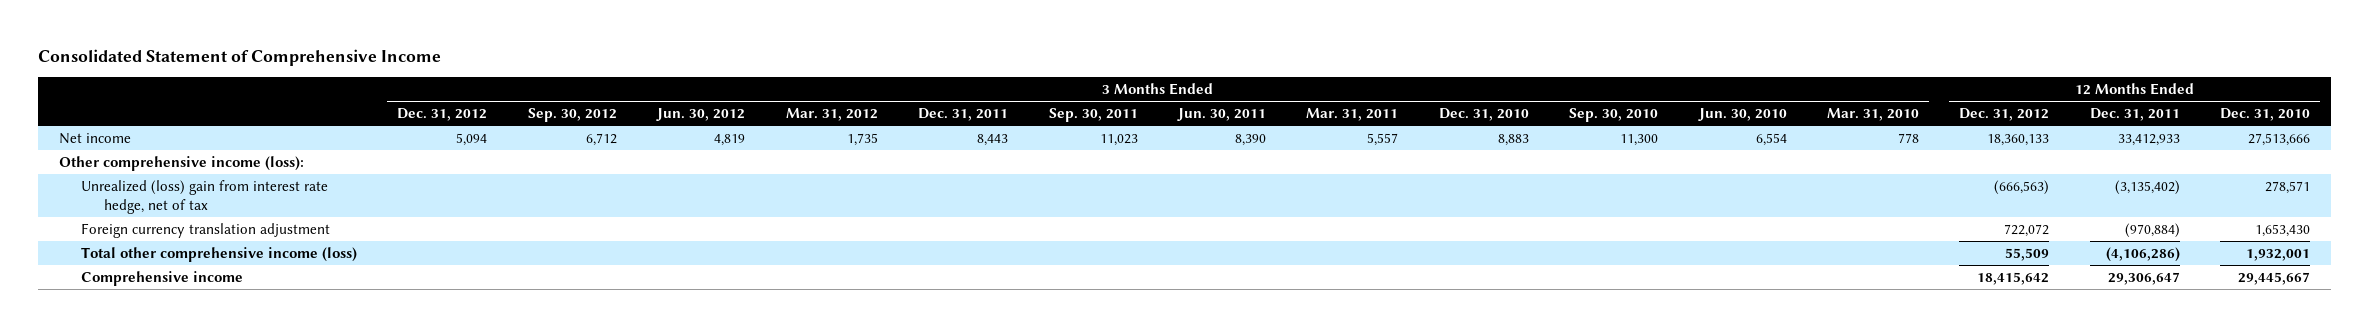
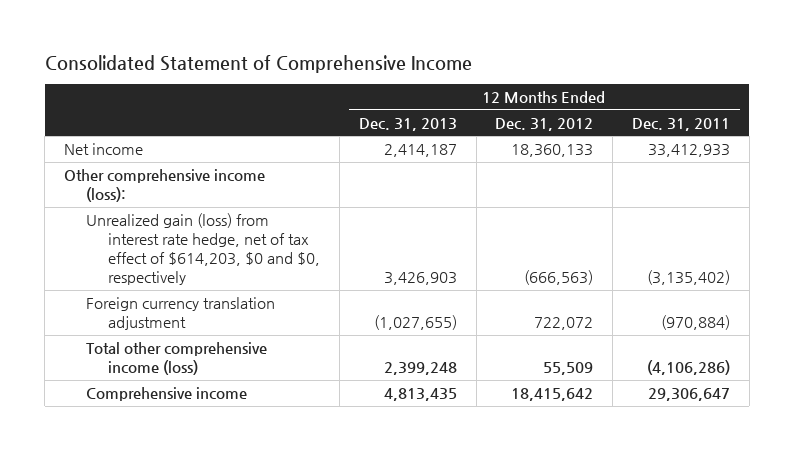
- | 3 Months Ended Dec. 31, 2012 | 3 Months Ended Sep. 30, 2012 | 3 Months Ended Jun. 30, 2012 | 3 Months Ended Mar. 31, 2012 | 3 Months Ended Dec. 31, 2011 | 3 Months Ended Sep. 30, 2011 | 3 Months Ended Jun. 30, 2011 | 3 Months Ended Mar. 31, 2011 | 3 Months Ended Dec. 31, 2010 | 3 Months Ended Sep. 30, 2010 | 3 Months Ended Jun. 30, 2010 | 3 Months Ended Mar. 31, 2010 | 12 Months Ended Dec. 31, 2012 | 12 Months Ended Dec. 31, 2011 | 12 Months Ended Dec. 31, 2010
+ | 12 Months Ended Dec. 31, 2013 | 12 Months Ended Dec. 31, 2012 | 12 Months Ended Dec. 31, 2011
- Unrealized (loss) gain from interest rate hedge, net of tax | | | | | | | | | | | | | (666,563) | (3,135,402) | 278,571
+ Unrealized gain (loss) from interest rate hedge, net of tax effect of $614,203, $0 and $0, respectively | 3,426,903 | (666,563) | (3,135,402)

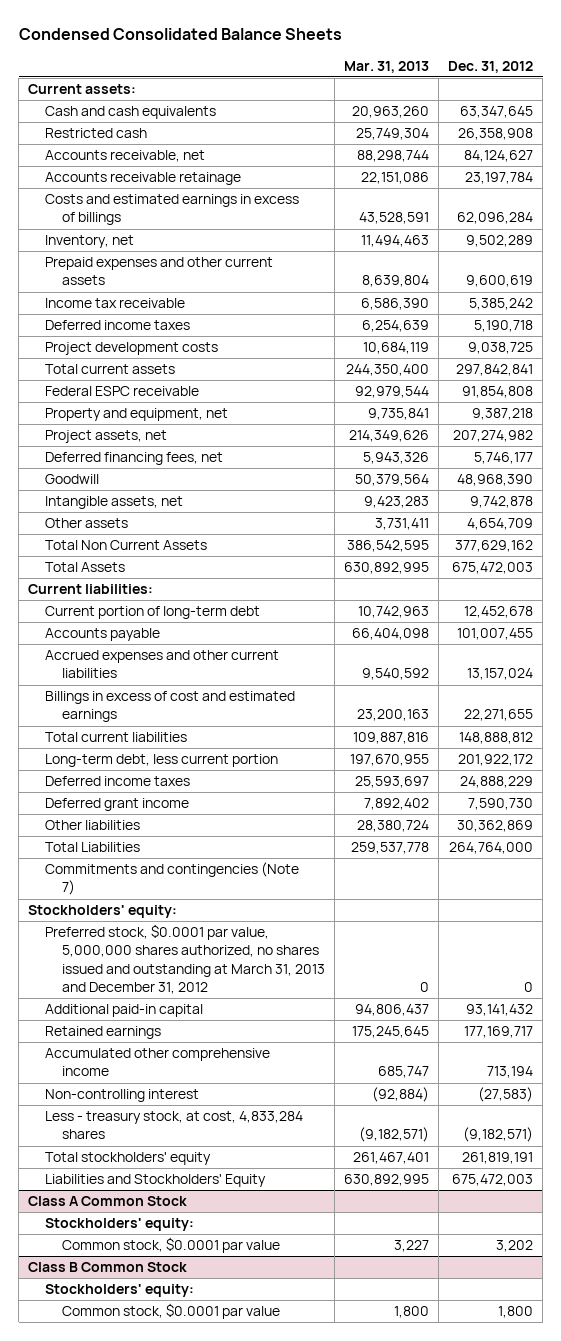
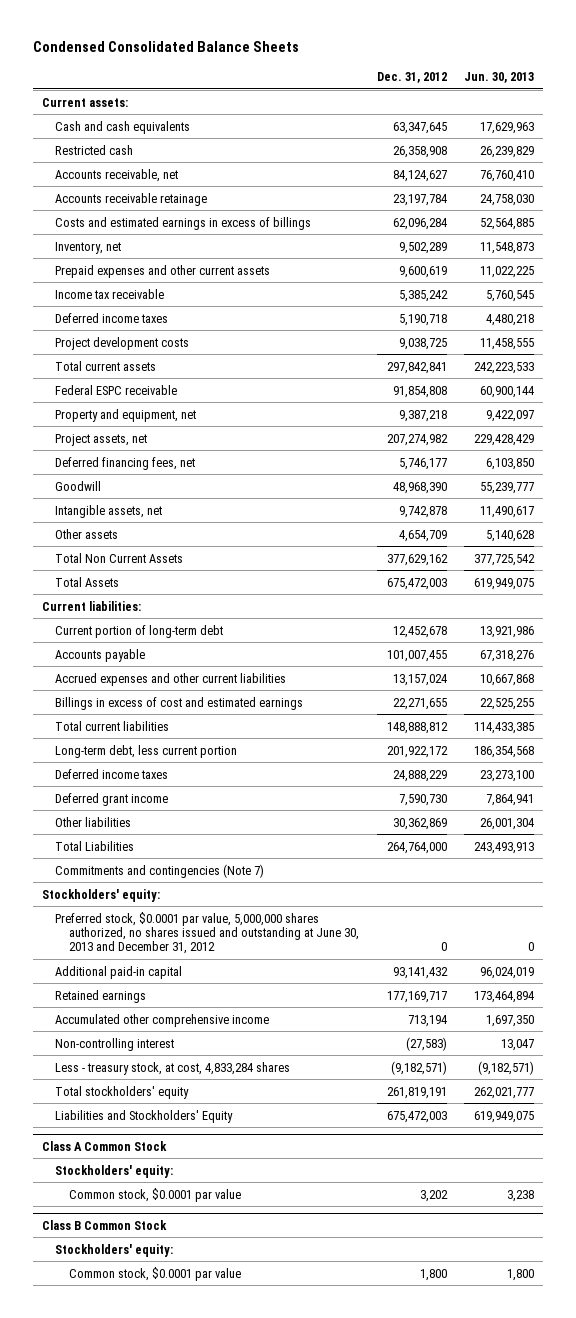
- | Mar. 31, 2013 | Dec. 31, 2012
+ | Dec. 31, 2012 | Jun. 30, 2013
- Preferred stock, $0.0001 par value, 5,000,000 shares authorized, no shares issued and outstanding at March 31, 2013 and December 31, 2012 | 0 | 0
+ Preferred stock, $0.0001 par value, 5,000,000 shares authorized, no shares issued and outstanding at June 30, 2013 and December 31, 2012 | 0 | 0

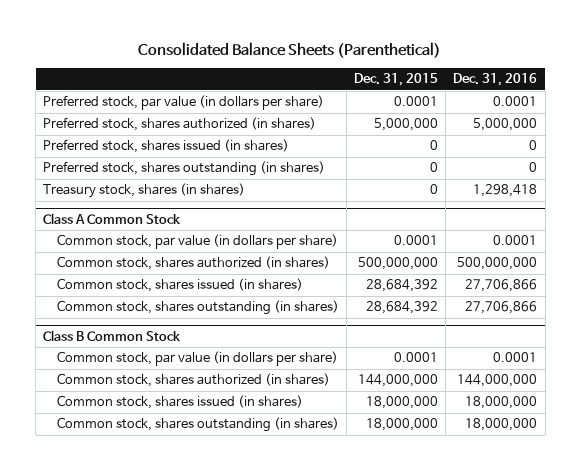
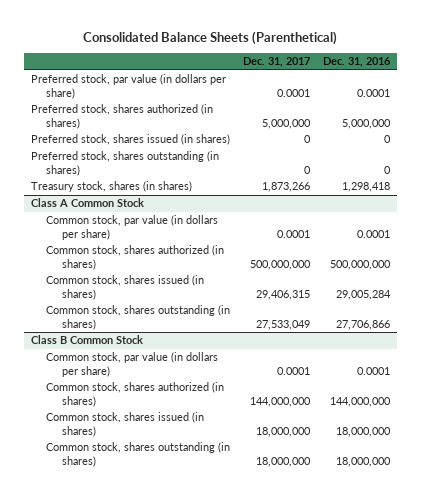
- | Dec. 31, 2015 | Dec. 31, 2016
+ | Dec. 31, 2017 | Dec. 31, 2016
@ Class A Common Stock
- Common stock, shares issued (in shares) | 28,684,392 | 27,706,866
+ Common stock, shares issued (in shares) | 29,406,315 | 29,005,284

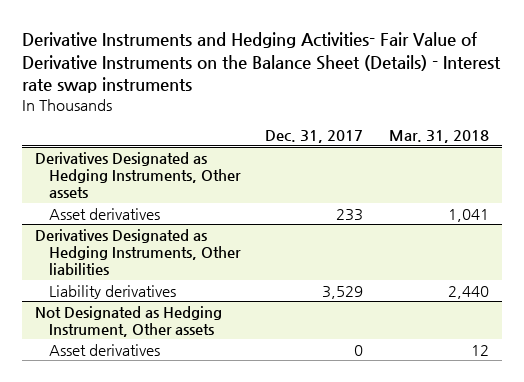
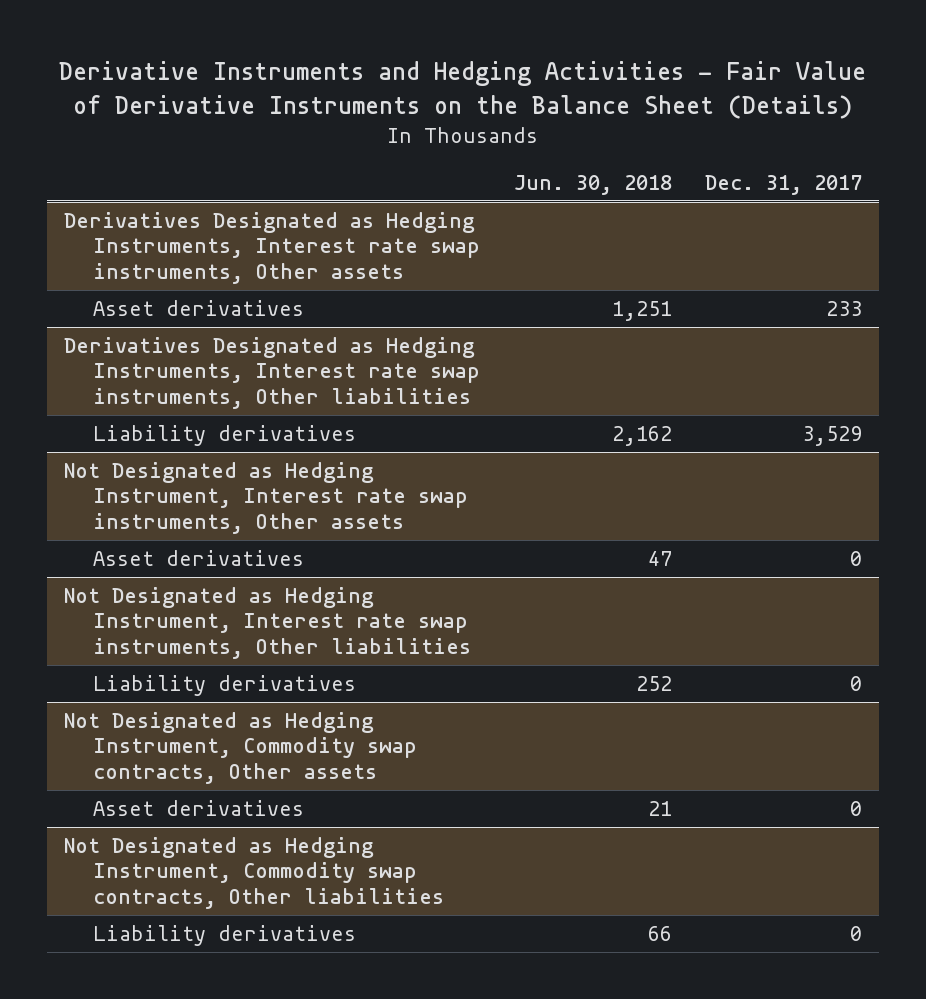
- Derivative Instruments and Hedging Activities- Fair Value of Derivative Instruments on the Balance Sheet (Details) - Interest rate swap instruments
+ Derivative Instruments and Hedging Activities - Fair Value of Derivative Instruments on the Balance Sheet (Details)
- | Dec. 31, 2017 | Mar. 31, 2018
+ | Jun. 30, 2018 | Dec. 31, 2017
- Derivatives Designated as Hedging Instruments, Other assets
+ Derivatives Designated as Hedging Instruments, Interest rate swap instruments, Other assets
- Derivatives Designated as Hedging Instruments, Other liabilities
+ Derivatives Designated as Hedging Instruments, Interest rate swap instruments, Other liabilities
- Not Designated as Hedging Instrument, Other assets
+ Not Designated as Hedging Instrument, Interest rate swap instruments, Other assets
+ Not Designated as Hedging Instrument, Interest rate swap instruments, Other liabilities
+ Liability derivatives | 252 | 0
+ Not Designated as Hedging Instrument, Commodity swap contracts, Other assets
+ Asset derivatives | 21 | 0
+ Not Designated as Hedging Instrument, Commodity swap contracts, Other liabilities
+ Liability derivatives | 66 | 0

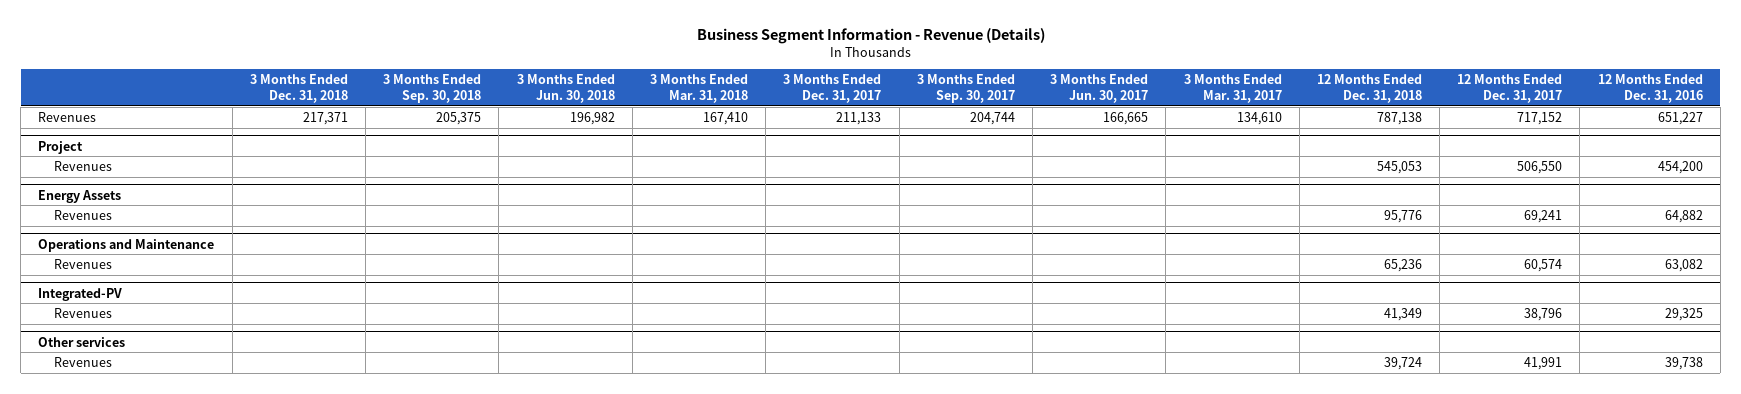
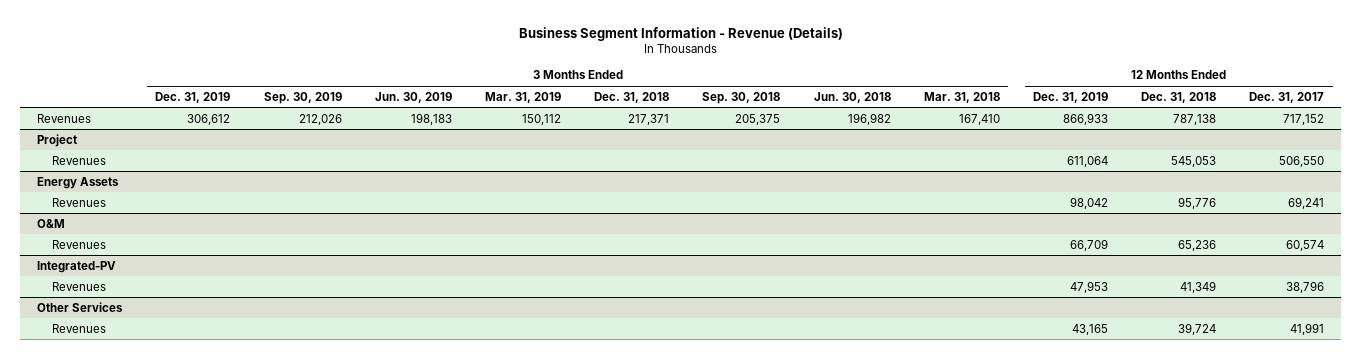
- | 3 Months Ended Dec. 31, 2018 | 3 Months Ended Sep. 30, 2018 | 3 Months Ended Jun. 30, 2018 | 3 Months Ended Mar. 31, 2018 | 3 Months Ended Dec. 31, 2017 | 3 Months Ended Sep. 30, 2017 | 3 Months Ended Jun. 30, 2017 | 3 Months Ended Mar. 31, 2017 | 12 Months Ended Dec. 31, 2018 | 12 Months Ended Dec. 31, 2017 | 12 Months Ended Dec. 31, 2016
+ | 3 Months Ended Dec. 31, 2019 | 3 Months Ended Sep. 30, 2019 | 3 Months Ended Jun. 30, 2019 | 3 Months Ended Mar. 31, 2019 | 3 Months Ended Dec. 31, 2018 | 3 Months Ended Sep. 30, 2018 | 3 Months Ended Jun. 30, 2018 | 3 Months Ended Mar. 31, 2018 | 12 Months Ended Dec. 31, 2019 | 12 Months Ended Dec. 31, 2018 | 12 Months Ended Dec. 31, 2017
- Operations and Maintenance
+ O&M
- Other services
+ Other Services

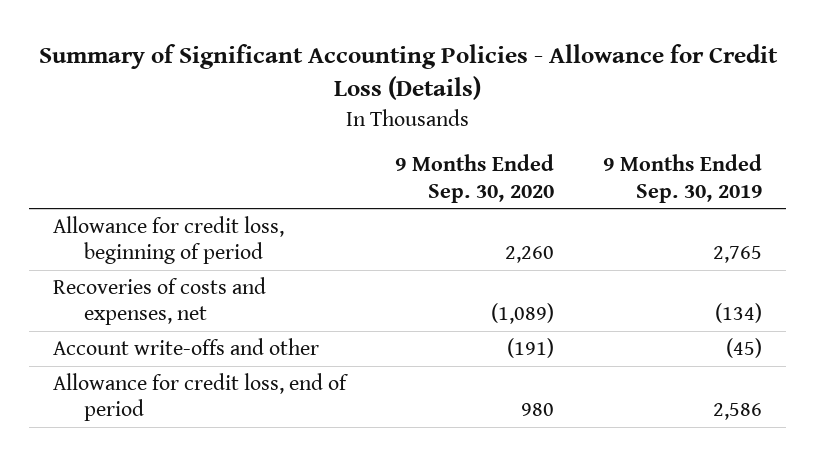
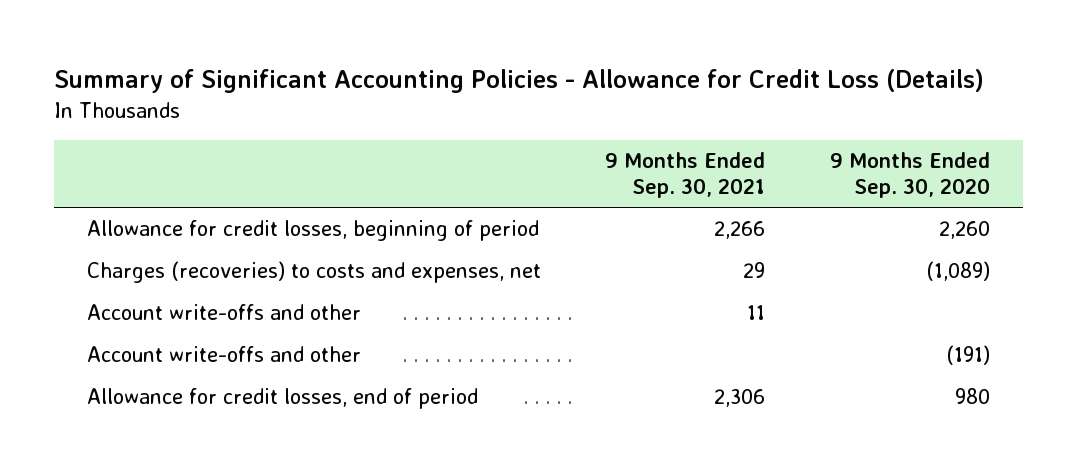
- | 9 Months Ended Sep. 30, 2020 | 9 Months Ended Sep. 30, 2019
+ | 9 Months Ended Sep. 30, 2021 | 9 Months Ended Sep. 30, 2020
- Allowance for credit loss, beginning of period | 2,260 | 2,765
- Recoveries of costs and expenses, net | (1,089) | (134)
+ Allowance for credit losses, beginning of period | 2,266 | 2,260
+ Charges (recoveries) to costs and expenses, net | 29 | (1,089)
+ Account write-offs and other | 11 |
- Allowance for credit loss, end of period | 980 | 2,586
+ Allowance for credit losses, end of period | 2,306 | 980

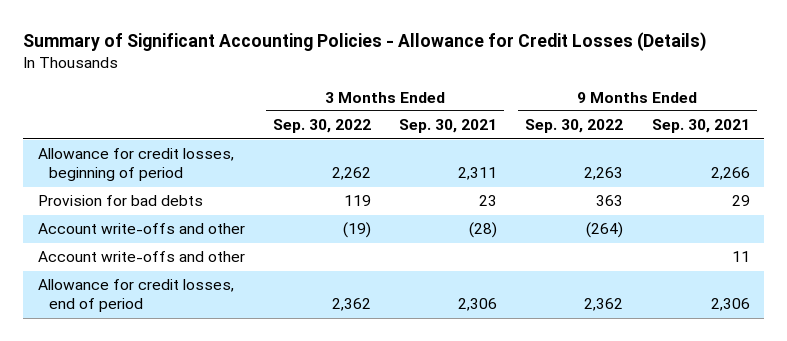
- Summary of Significant Accounting Policies - Allowance for Credit Loss (Details)
+ Summary of Significant Accounting Policies - Allowance for Credit Losses (Details)
- | 9 Months Ended Sep. 30, 2021 | 9 Months Ended Sep. 30, 2020
+ | 3 Months Ended Sep. 30, 2022 | 3 Months Ended Sep. 30, 2021 | 9 Months Ended Sep. 30, 2022 | 9 Months Ended Sep. 30, 2021
- Charges (recoveries) to costs and expenses, net | 29 | (1,089)
+ Provision for bad debts | 119 | 23 | 363 | 29
moved down: Account write-offs and other | | | | 11

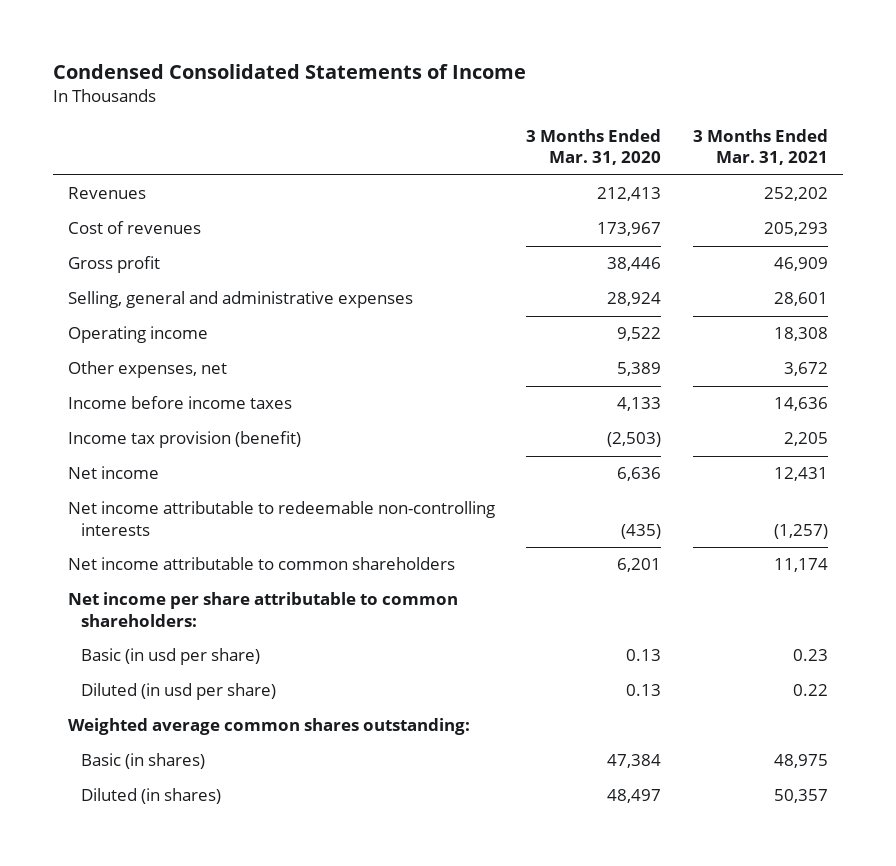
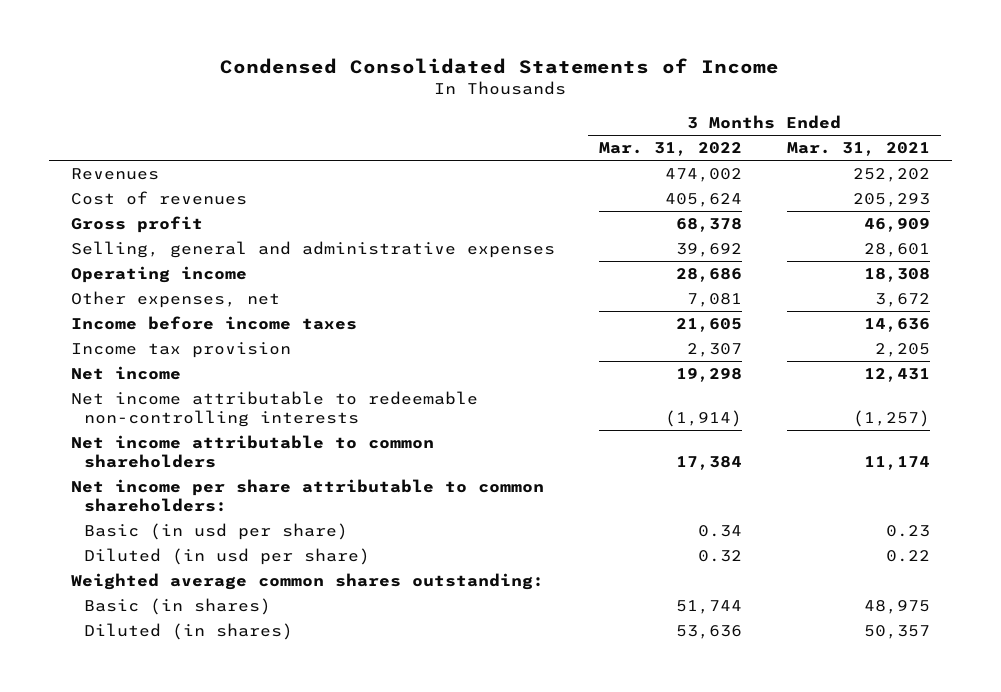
- | 3 Months Ended Mar. 31, 2020 | 3 Months Ended Mar. 31, 2021
+ | 3 Months Ended Mar. 31, 2022 | 3 Months Ended Mar. 31, 2021
- Income tax provision (benefit) | (2,503) | 2,205
+ Income tax provision | 2,307 | 2,205

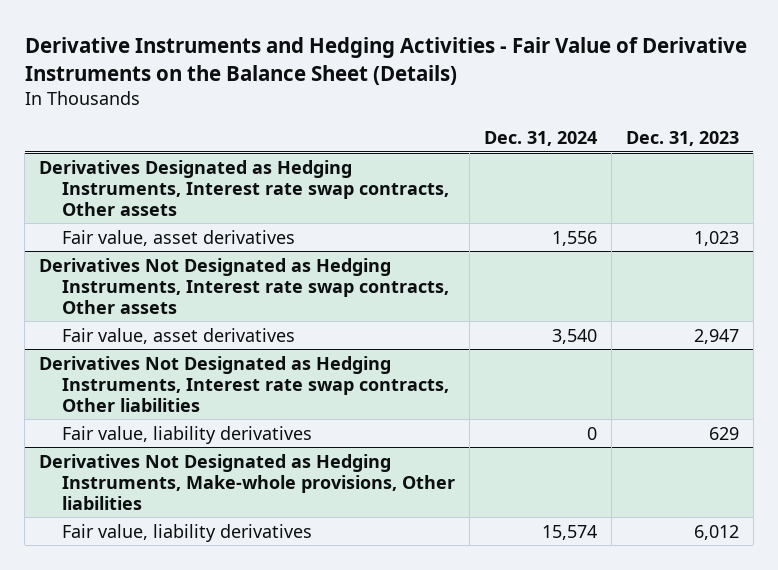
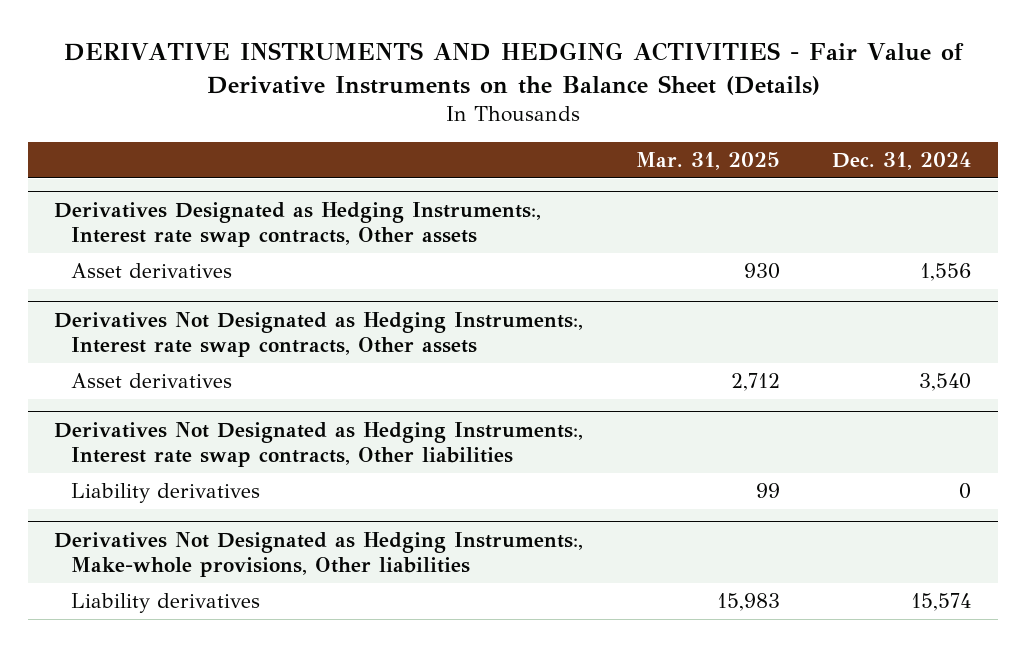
- Derivative Instruments and Hedging Activities - Fair Value of Derivative Instruments on the Balance Sheet (Details)
+ DERIVATIVE INSTRUMENTS AND HEDGING ACTIVITIES - Fair Value of Derivative Instruments on the Balance Sheet (Details)
- | Dec. 31, 2024 | Dec. 31, 2023
+ | Mar. 31, 2025 | Dec. 31, 2024
- Derivatives Designated as Hedging Instruments, Interest rate swap contracts, Other assets
- Fair value, asset derivatives | 1,556 | 1,023
- Derivatives Not Designated as Hedging Instruments, Interest rate swap contracts, Other assets
- Fair value, asset derivatives | 3,540 | 2,947
- Derivatives Not Designated as Hedging Instruments, Interest rate swap contracts, Other liabilities
- Fair value, liability derivatives | 0 | 629
- Derivatives Not Designated as Hedging Instruments, Make-whole provisions, Other liabilities
- Fair value, liability derivatives | 15,574 | 6,012
+ Derivatives Designated as Hedging Instruments:, Interest rate swap contracts, Other assets
+ Asset derivatives | 930 | 1,556
+ Derivatives Not Designated as Hedging Instruments:, Interest rate swap contracts, Other assets
+ Asset derivatives | 2,712 | 3,540
+ Derivatives Not Designated as Hedging Instruments:, Interest rate swap contracts, Other liabilities
+ Liability derivatives | 99 | 0
+ Derivatives Not Designated as Hedging Instruments:, Make-whole provisions, Other liabilities
+ Liability derivatives | 15,983 | 15,574

